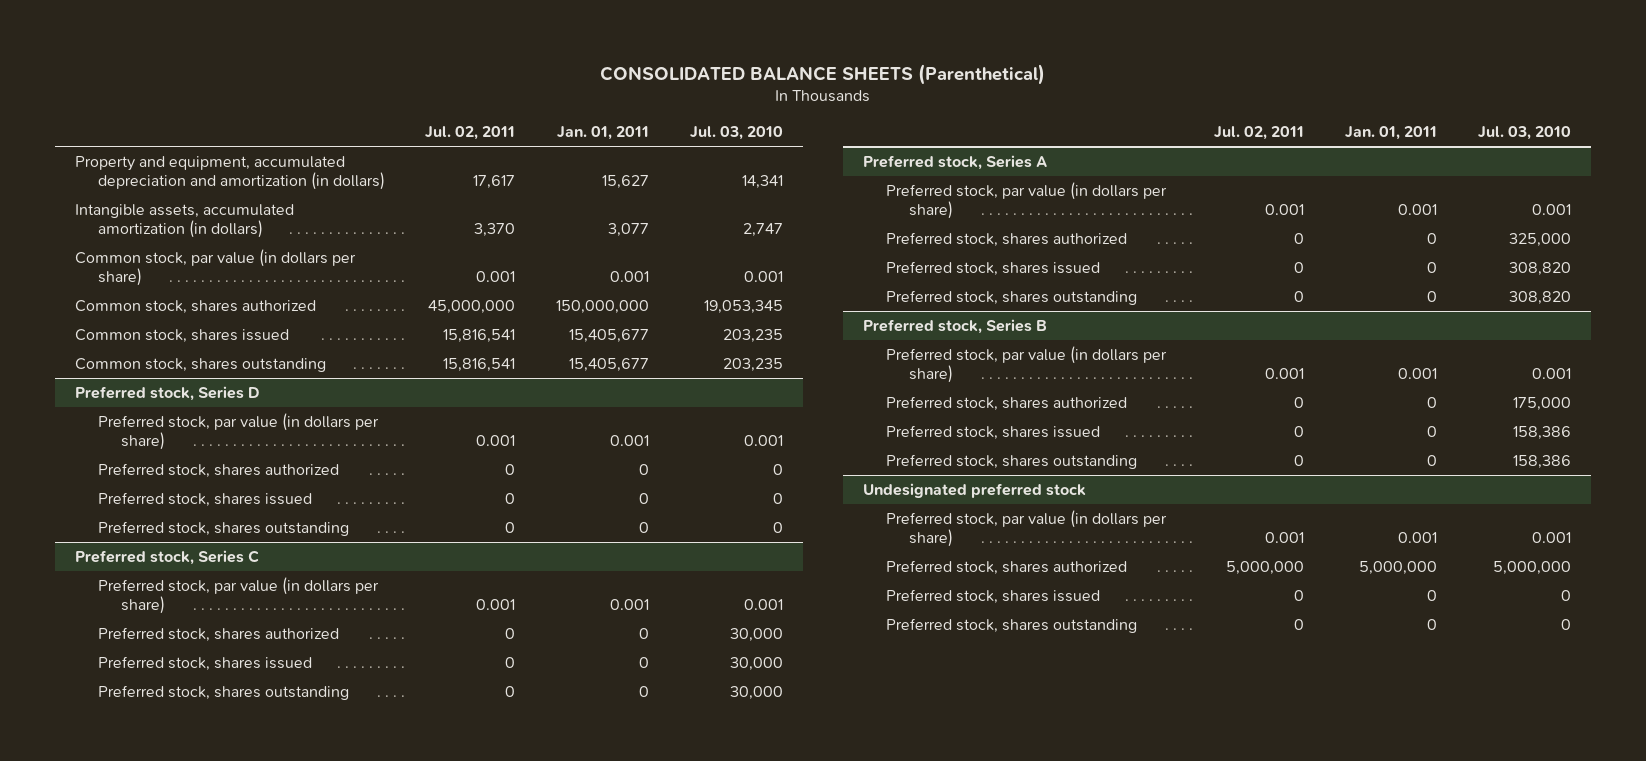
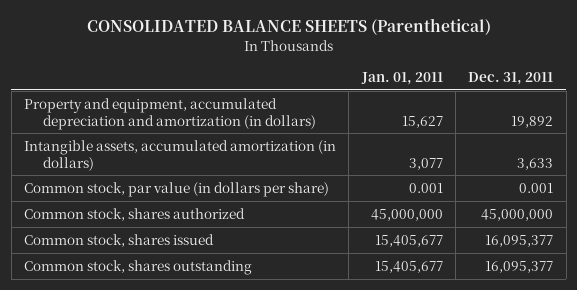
- | Jul. 02, 2011 | Jan. 01, 2011 | Jul. 03, 2010
+ | Jan. 01, 2011 | Dec. 31, 2011
- Common stock, shares authorized | 45,000,000 | 150,000,000 | 19,053,345
+ Common stock, shares authorized | 45,000,000 | 45,000,000
- Preferred stock, Series D
- Preferred stock, par value (in dollars per share) | 0.001 | 0.001 | 0.001
- Preferred stock, shares authorized | 0 | 0 | 0
- Preferred stock, shares issued | 0 | 0 | 0
- Preferred stock, shares outstanding | 0 | 0 | 0
- Preferred stock, Series C
- Preferred stock, par value (in dollars per share) | 0.001 | 0.001 | 0.001
- Preferred stock, shares authorized | 0 | 0 | 30,000
- Preferred stock, shares issued | 0 | 0 | 30,000
- Preferred stock, shares outstanding | 0 | 0 | 30,000
- Preferred stock, Series A
- Preferred stock, par value (in dollars per share) | 0.001 | 0.001 | 0.001
- Preferred stock, shares authorized | 0 | 0 | 325,000
- Preferred stock, shares issued | 0 | 0 | 308,820
- Preferred stock, shares outstanding | 0 | 0 | 308,820
- Preferred stock, Series B
- Preferred stock, par value (in dollars per share) | 0.001 | 0.001 | 0.001
- Preferred stock, shares authorized | 0 | 0 | 175,000
- Preferred stock, shares issued | 0 | 0 | 158,386
- Preferred stock, shares outstanding | 0 | 0 | 158,386
- Undesignated preferred stock
- Preferred stock, par value (in dollars per share) | 0.001 | 0.001 | 0.001
- Preferred stock, shares authorized | 5,000,000 | 5,000,000 | 5,000,000
- Preferred stock, shares issued | 0 | 0 | 0
- Preferred stock, shares outstanding | 0 | 0 | 0

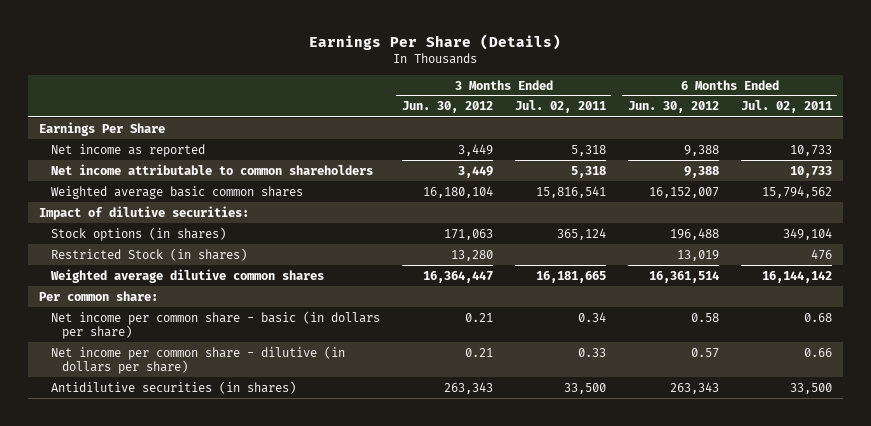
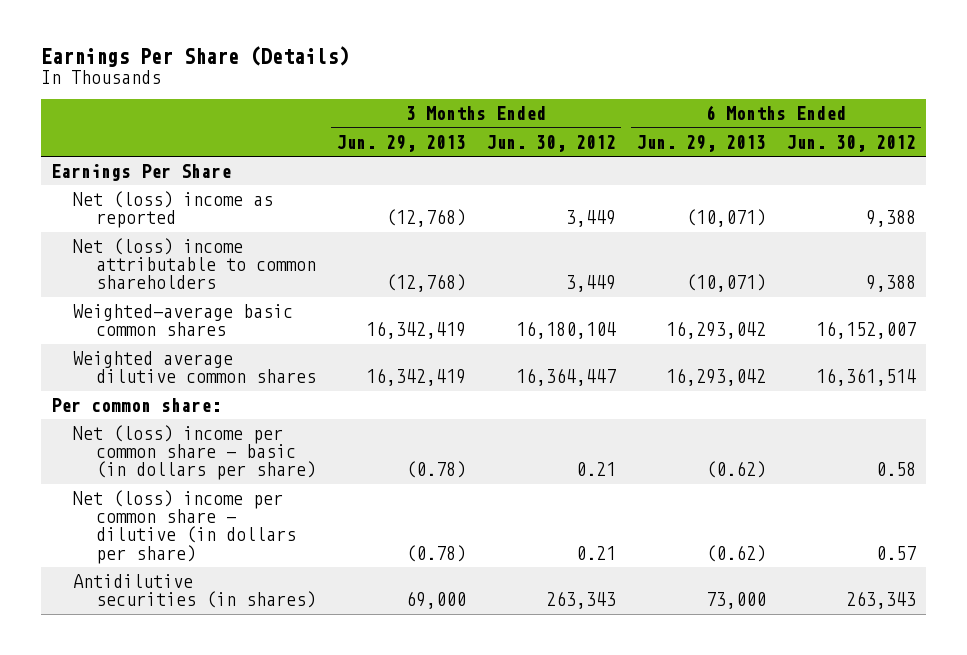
- | 3 Months Ended Jun. 30, 2012 | 3 Months Ended Jul. 02, 2011 | 6 Months Ended Jun. 30, 2012 | 6 Months Ended Jul. 02, 2011
+ | 3 Months Ended Jun. 29, 2013 | 3 Months Ended Jun. 30, 2012 | 6 Months Ended Jun. 29, 2013 | 6 Months Ended Jun. 30, 2012
- Net income as reported | 3,449 | 5,318 | 9,388 | 10,733
- Net income attributable to common shareholders | 3,449 | 5,318 | 9,388 | 10,733
- Weighted average basic common shares | 16,180,104 | 15,816,541 | 16,152,007 | 15,794,562
- Impact of dilutive securities:
- Stock options (in shares) | 171,063 | 365,124 | 196,488 | 349,104
- Restricted Stock (in shares) | 13,280 | | 13,019 | 476
+ Net (loss) income as reported | (12,768) | 3,449 | (10,071) | 9,388
+ Net (loss) income attributable to common shareholders | (12,768) | 3,449 | (10,071) | 9,388
+ Weighted-average basic common shares | 16,342,419 | 16,180,104 | 16,293,042 | 16,152,007
- Net income per common share - basic (in dollars per share) | 0.21 | 0.34 | 0.58 | 0.68
- Net income per common share - dilutive (in dollars per share) | 0.21 | 0.33 | 0.57 | 0.66
+ Net (loss) income per common share - basic (in dollars per share) | (0.78) | 0.21 | (0.62) | 0.58
+ Net (loss) income per common share - dilutive (in dollars per share) | (0.78) | 0.21 | (0.62) | 0.57

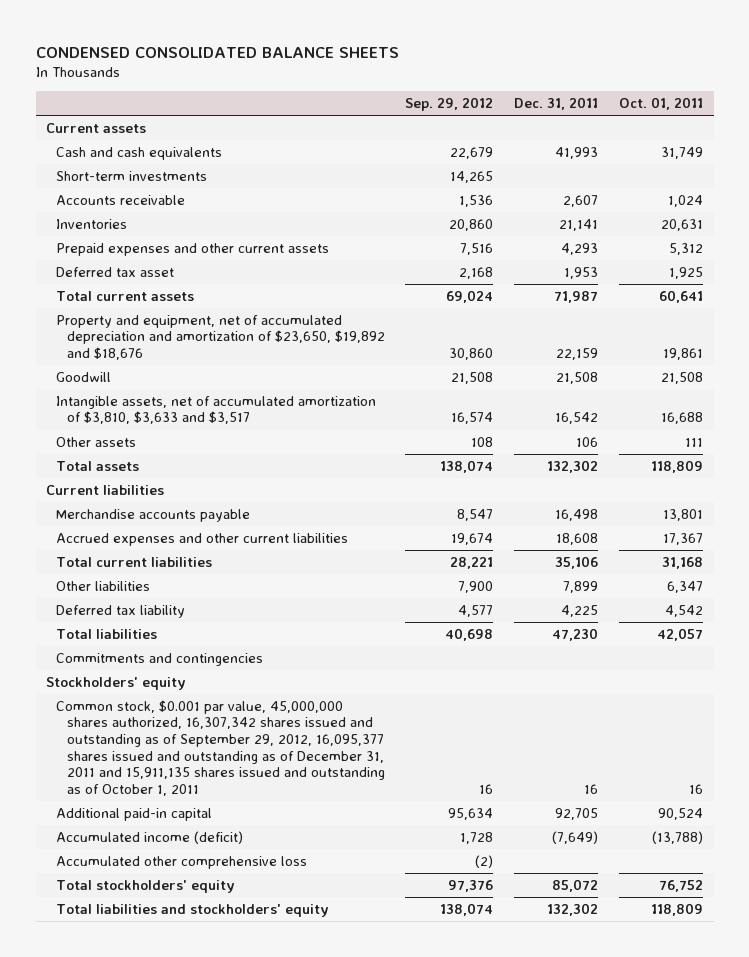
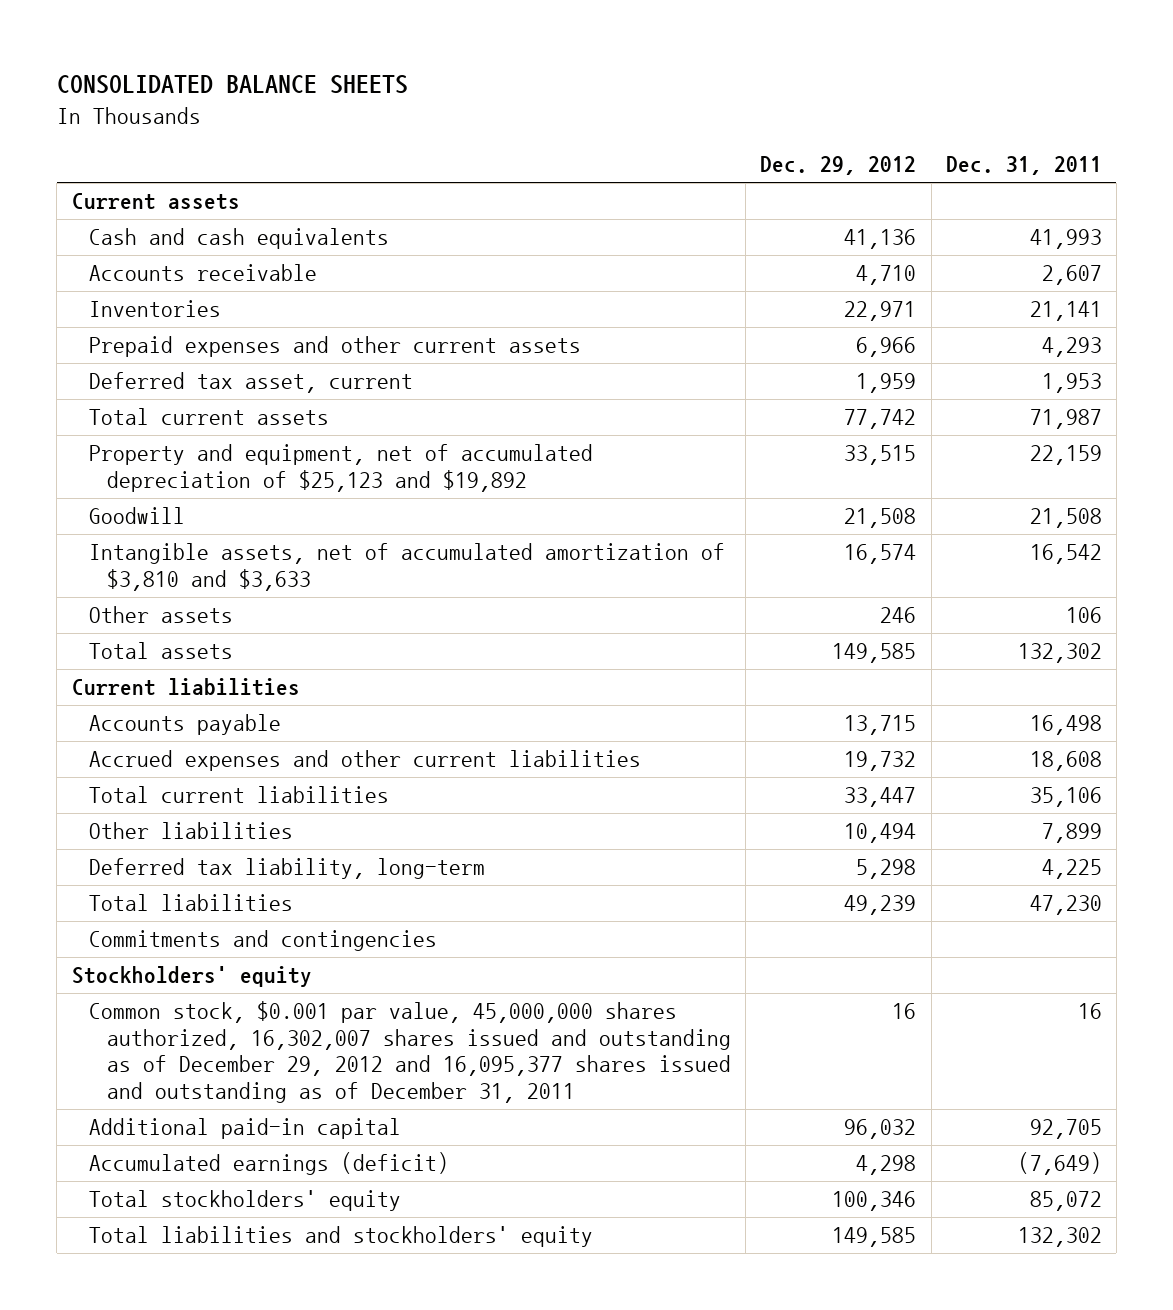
- CONDENSED CONSOLIDATED BALANCE SHEETS
+ CONSOLIDATED BALANCE SHEETS
- | Sep. 29, 2012 | Dec. 31, 2011 | Oct. 01, 2011
+ | Dec. 29, 2012 | Dec. 31, 2011
- Short-term investments | 14,265 | |
- Deferred tax asset | 2,168 | 1,953 | 1,925
+ Deferred tax asset, current | 1,959 | 1,953
- Property and equipment, net of accumulated depreciation and amortization of $23,650, $19,892 and $18,676 | 30,860 | 22,159 | 19,861
+ Property and equipment, net of accumulated depreciation of $25,123 and $19,892 | 33,515 | 22,159
- Intangible assets, net of accumulated amortization of $3,810, $3,633 and $3,517 | 16,574 | 16,542 | 16,688
+ Intangible assets, net of accumulated amortization of $3,810 and $3,633 | 16,574 | 16,542
- Merchandise accounts payable | 8,547 | 16,498 | 13,801
+ Accounts payable | 13,715 | 16,498
- Deferred tax liability | 4,577 | 4,225 | 4,542
+ Deferred tax liability, long-term | 5,298 | 4,225
- Common stock, $0.001 par value, 45,000,000 shares authorized, 16,307,342 shares issued and outstanding as of September 29, 2012, 16,095,377 shares issued and outstanding as of December 31, 2011 and 15,911,135 shares issued and outstanding as of October 1, 2011 | 16 | 16 | 16
+ Common stock, $0.001 par value, 45,000,000 shares authorized, 16,302,007 shares issued and outstanding as of December 29, 2012 and 16,095,377 shares issued and outstanding as of December 31, 2011 | 16 | 16
- Accumulated income (deficit) | 1,728 | (7,649) | (13,788)
- Accumulated other comprehensive loss | (2) | |
+ Accumulated earnings (deficit) | 4,298 | (7,649)

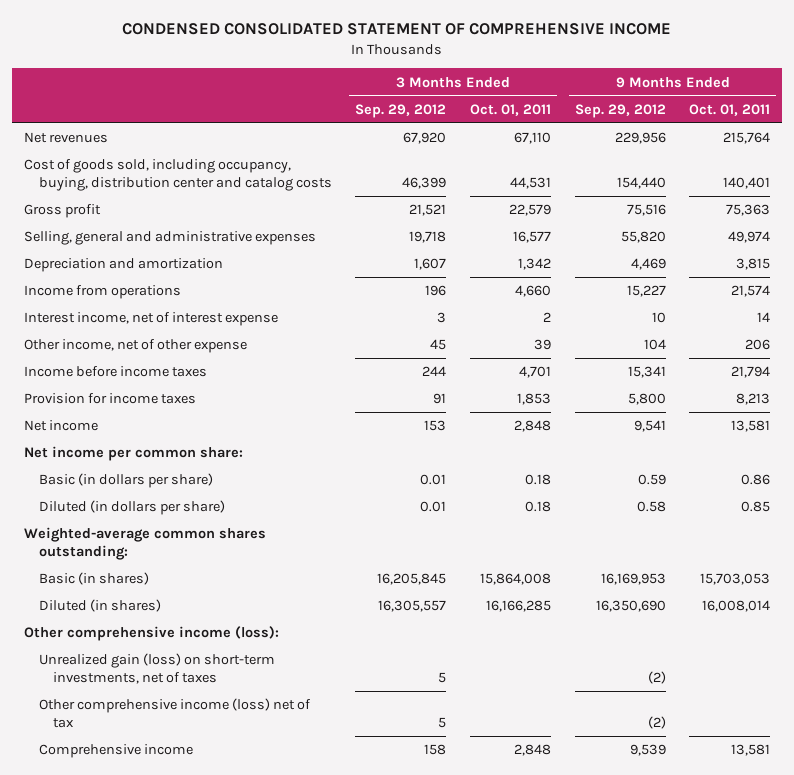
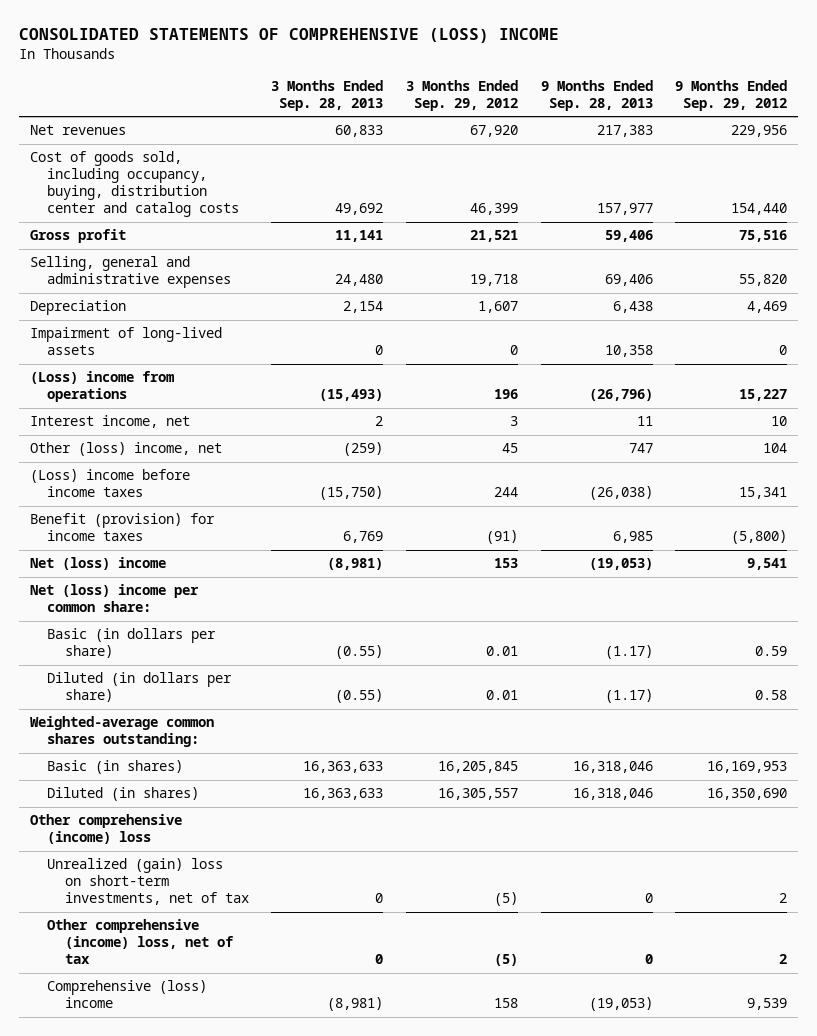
- CONDENSED CONSOLIDATED STATEMENT OF COMPREHENSIVE INCOME
+ CONSOLIDATED STATEMENTS OF COMPREHENSIVE (LOSS) INCOME
- | 3 Months Ended Sep. 29, 2012 | 3 Months Ended Oct. 01, 2011 | 9 Months Ended Sep. 29, 2012 | 9 Months Ended Oct. 01, 2011
+ | 3 Months Ended Sep. 28, 2013 | 3 Months Ended Sep. 29, 2012 | 9 Months Ended Sep. 28, 2013 | 9 Months Ended Sep. 29, 2012
- Depreciation and amortization | 1,607 | 1,342 | 4,469 | 3,815
- Income from operations | 196 | 4,660 | 15,227 | 21,574
- Interest income, net of interest expense | 3 | 2 | 10 | 14
- Other income, net of other expense | 45 | 39 | 104 | 206
- Income before income taxes | 244 | 4,701 | 15,341 | 21,794
- Provision for income taxes | 91 | 1,853 | 5,800 | 8,213
- Net income | 153 | 2,848 | 9,541 | 13,581
- Net income per common share:
+ Depreciation | 2,154 | 1,607 | 6,438 | 4,469
+ Impairment of long-lived assets | 0 | 0 | 10,358 | 0
+ (Loss) income from operations | (15,493) | 196 | (26,796) | 15,227
+ Interest income, net | 2 | 3 | 11 | 10
+ Other (loss) income, net | (259) | 45 | 747 | 104
+ (Loss) income before income taxes | (15,750) | 244 | (26,038) | 15,341
+ Benefit (provision) for income taxes | 6,769 | (91) | 6,985 | (5,800)
+ Net (loss) income | (8,981) | 153 | (19,053) | 9,541
+ Net (loss) income per common share:
- Other comprehensive income (loss):
- Unrealized gain (loss) on short-term investments, net of taxes | 5 | | (2) |
- Other comprehensive income (loss) net of tax | 5 | | (2) |
- Comprehensive income | 158 | 2,848 | 9,539 | 13,581
+ Other comprehensive (income) loss
+ Unrealized (gain) loss on short-term investments, net of tax | 0 | (5) | 0 | 2
+ Other comprehensive (income) loss, net of tax | 0 | (5) | 0 | 2
+ Comprehensive (loss) income | (8,981) | 158 | (19,053) | 9,539

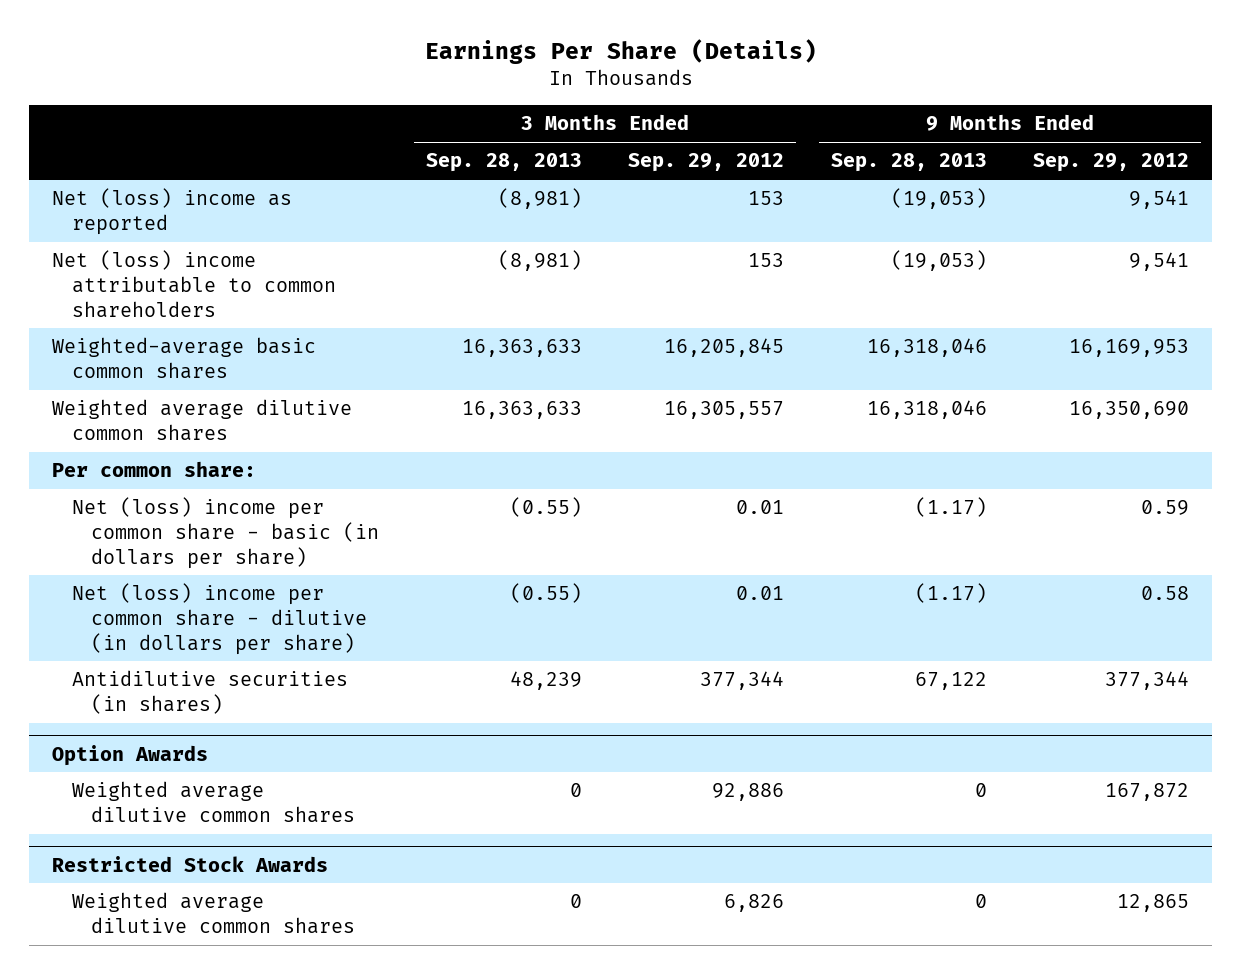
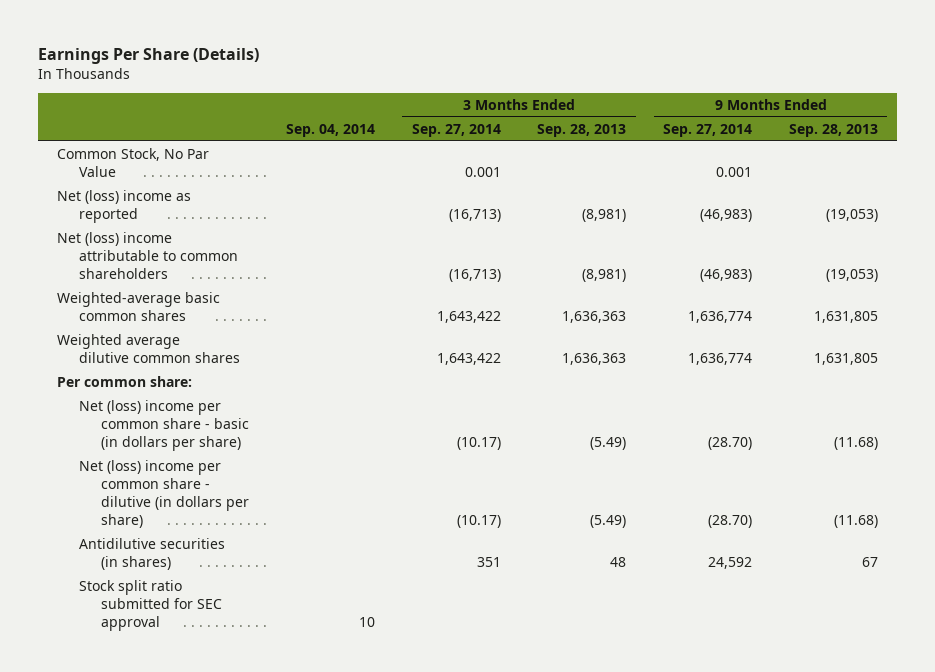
- | 3 Months Ended Sep. 28, 2013 | 3 Months Ended Sep. 29, 2012 | 9 Months Ended Sep. 28, 2013 | 9 Months Ended Sep. 29, 2012
+ | Sep. 04, 2014 | 3 Months Ended Sep. 27, 2014 | 3 Months Ended Sep. 28, 2013 | 9 Months Ended Sep. 27, 2014 | 9 Months Ended Sep. 28, 2013
+ Common Stock, No Par Value | | 0.001 | | 0.001 |
- Weighted-average basic common shares | 16,363,633 | 16,205,845 | 16,318,046 | 16,169,953
- Weighted average dilutive common shares | 16,363,633 | 16,305,557 | 16,318,046 | 16,350,690
+ Weighted-average basic common shares | | 1,643,422 | 1,636,363 | 1,636,774 | 1,631,805
+ Weighted average dilutive common shares | | 1,643,422 | 1,636,363 | 1,636,774 | 1,631,805
- Net (loss) income per common share - basic (in dollars per share) | (0.55) | 0.01 | (1.17) | 0.59
- Net (loss) income per common share - dilutive (in dollars per share) | (0.55) | 0.01 | (1.17) | 0.58
- Antidilutive securities (in shares) | 48,239 | 377,344 | 67,122 | 377,344
- Option Awards
- Weighted average dilutive common shares | 0 | 92,886 | 0 | 167,872
- Restricted Stock Awards
- Weighted average dilutive common shares | 0 | 6,826 | 0 | 12,865
+ Net (loss) income per common share - basic (in dollars per share) | | (10.17) | (5.49) | (28.70) | (11.68)
+ Net (loss) income per common share - dilutive (in dollars per share) | | (10.17) | (5.49) | (28.70) | (11.68)
+ Antidilutive securities (in shares) | | 351 | 48 | 24,592 | 67
+ Stock split ratio submitted for SEC approval | 10 | | | |

